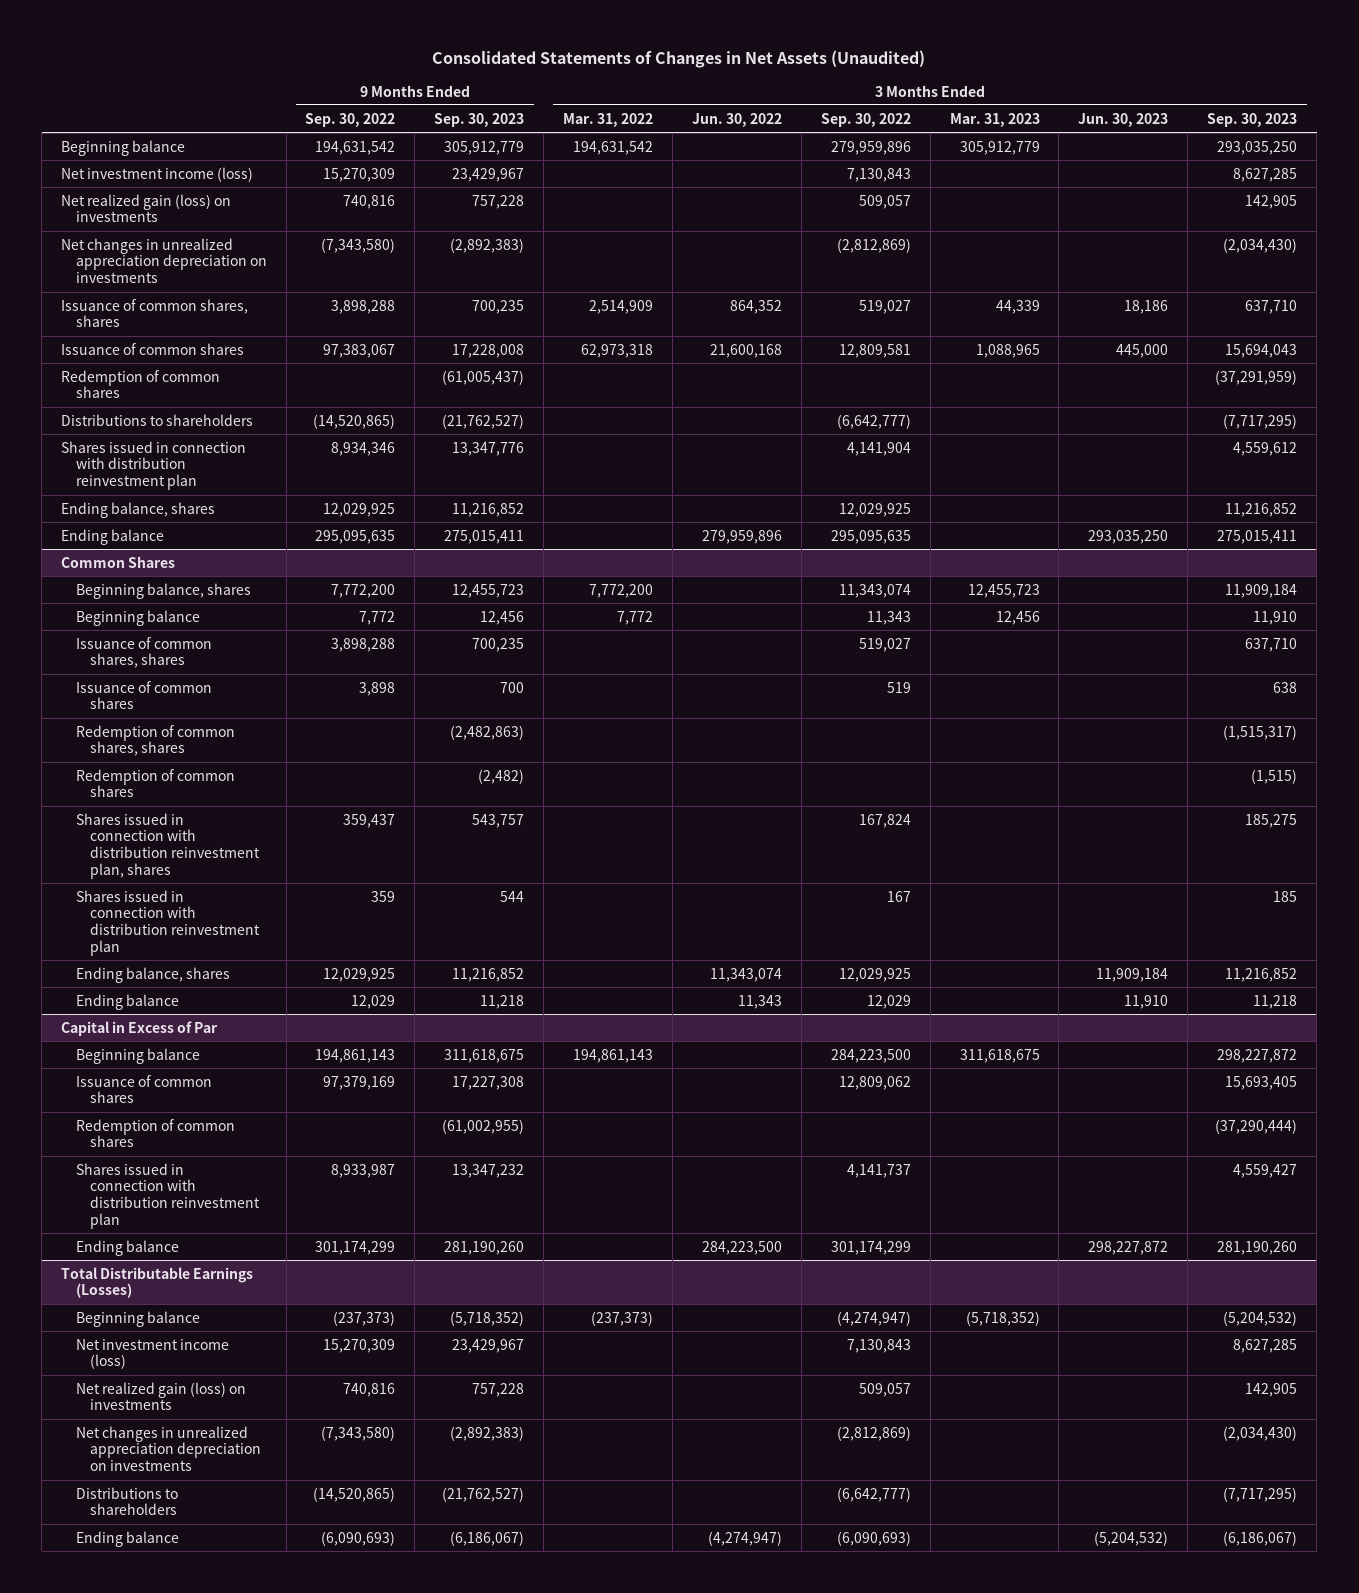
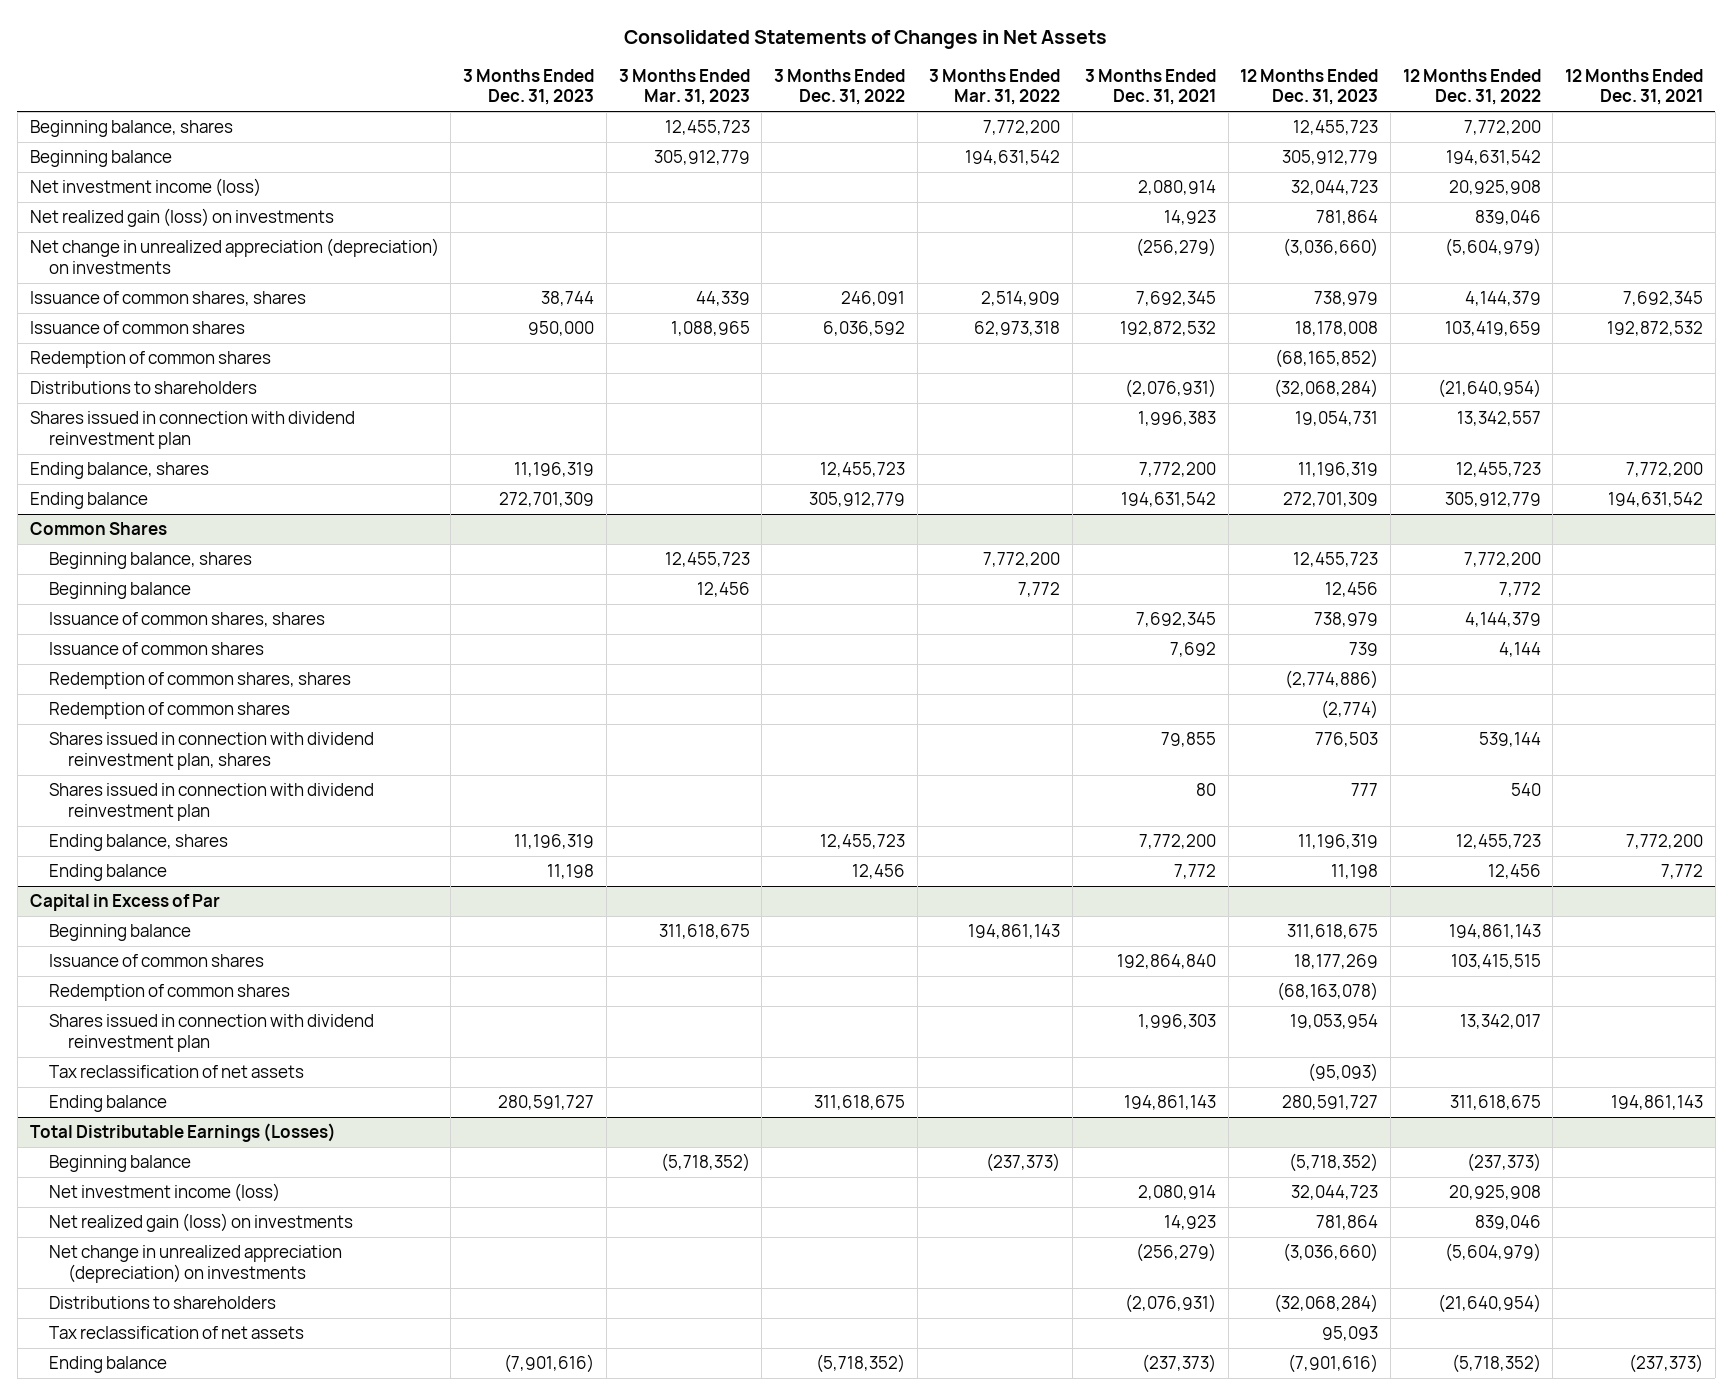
- Consolidated Statements of Changes in Net Assets (Unaudited)
+ Consolidated Statements of Changes in Net Assets
- | 9 Months Ended Sep. 30, 2022 | 9 Months Ended Sep. 30, 2023 | 3 Months Ended Mar. 31, 2022 | 3 Months Ended Jun. 30, 2022 | 3 Months Ended Sep. 30, 2022 | 3 Months Ended Mar. 31, 2023 | 3 Months Ended Jun. 30, 2023 | 3 Months Ended Sep. 30, 2023
+ | 3 Months Ended Dec. 31, 2023 | 3 Months Ended Mar. 31, 2023 | 3 Months Ended Dec. 31, 2022 | 3 Months Ended Mar. 31, 2022 | 3 Months Ended Dec. 31, 2021 | 12 Months Ended Dec. 31, 2023 | 12 Months Ended Dec. 31, 2022 | 12 Months Ended Dec. 31, 2021
+ Beginning balance, shares | | 12,455,723 | | 7,772,200 | | 12,455,723 | 7,772,200 |
- Net changes in unrealized appreciation depreciation on investments | (7,343,580) | (2,892,383) | | | (2,812,869) | | | (2,034,430)
+ Net change in unrealized appreciation (depreciation) on investments | | | | | (256,279) | (3,036,660) | (5,604,979) |
- Shares issued in connection with distribution reinvestment plan | 8,934,346 | 13,347,776 | | | 4,141,904 | | | 4,559,612
+ Shares issued in connection with dividend reinvestment plan | | | | | 1,996,383 | 19,054,731 | 13,342,557 |
@ Common Shares
- Shares issued in connection with distribution reinvestment plan, shares | 359,437 | 543,757 | | | 167,824 | | | 185,275
- Shares issued in connection with distribution reinvestment plan | 359 | 544 | | | 167 | | | 185
+ Shares issued in connection with dividend reinvestment plan, shares | | | | | 79,855 | 776,503 | 539,144 |
+ Shares issued in connection with dividend reinvestment plan | | | | | 80 | 777 | 540 |
@ Capital in Excess of Par
- Shares issued in connection with distribution reinvestment plan | 8,933,987 | 13,347,232 | | | 4,141,737 | | | 4,559,427
+ Shares issued in connection with dividend reinvestment plan | | | | | 1,996,303 | 19,053,954 | 13,342,017 |
+ Tax reclassification of net assets | | | | | | (95,093) | |
@ Total Distributable Earnings (Losses)
- Net changes in unrealized appreciation depreciation on investments | (7,343,580) | (2,892,383) | | | (2,812,869) | | | (2,034,430)
+ Net change in unrealized appreciation (depreciation) on investments | | | | | (256,279) | (3,036,660) | (5,604,979) |
+ Tax reclassification of net assets | | | | | | 95,093 | |

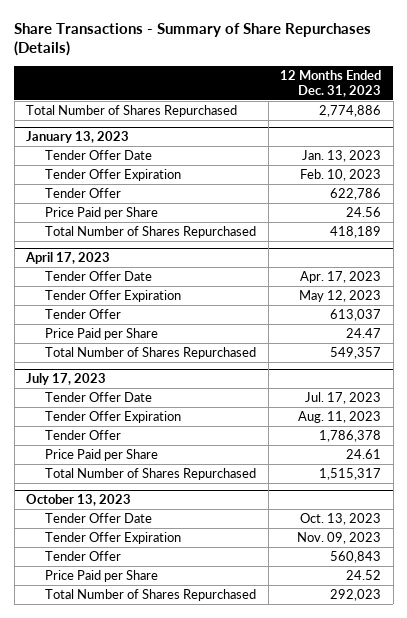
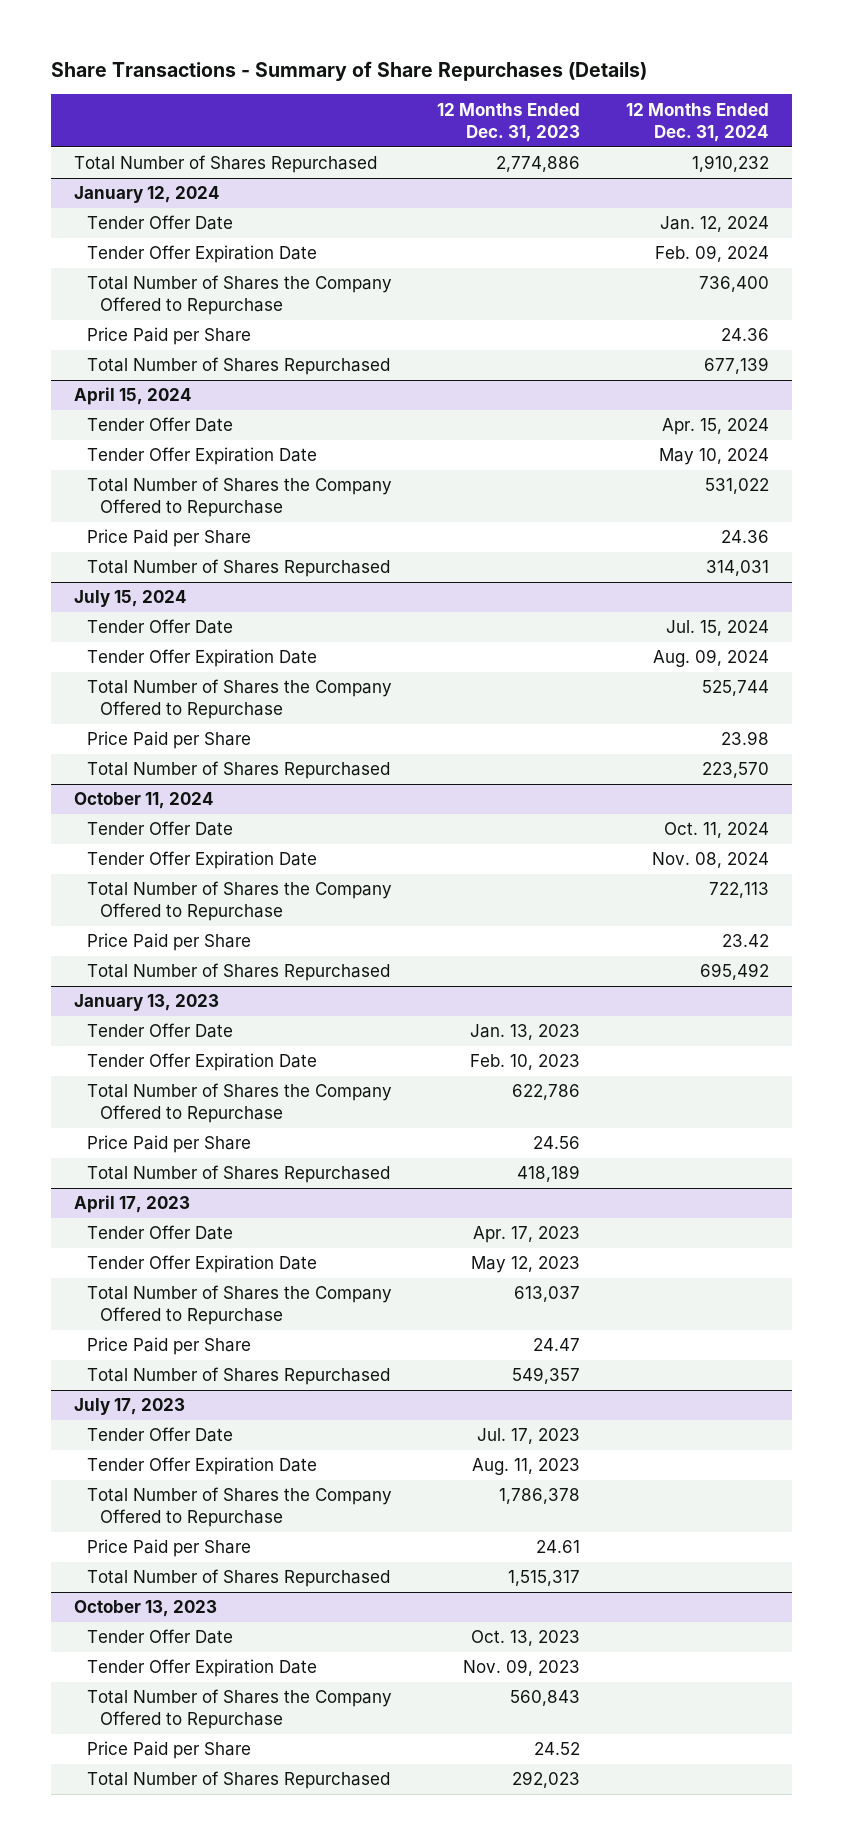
- | 12 Months Ended Dec. 31, 2023
+ | 12 Months Ended Dec. 31, 2023 | 12 Months Ended Dec. 31, 2024
+ January 12, 2024
+ Tender Offer Date | | Jan. 12, 2024
+ Tender Offer Expiration Date | | Feb. 09, 2024
+ Total Number of Shares the Company Offered to Repurchase | | 736,400
+ Price Paid per Share | | 24.36
+ Total Number of Shares Repurchased | | 677,139
+ April 15, 2024
+ Tender Offer Date | | Apr. 15, 2024
+ Tender Offer Expiration Date | | May 10, 2024
+ Total Number of Shares the Company Offered to Repurchase | | 531,022
+ Price Paid per Share | | 24.36
+ Total Number of Shares Repurchased | | 314,031
+ July 15, 2024
+ Tender Offer Date | | Jul. 15, 2024
+ Tender Offer Expiration Date | | Aug. 09, 2024
+ Total Number of Shares the Company Offered to Repurchase | | 525,744
+ Price Paid per Share | | 23.98
+ Total Number of Shares Repurchased | | 223,570
+ October 11, 2024
+ Tender Offer Date | | Oct. 11, 2024
+ Tender Offer Expiration Date | | Nov. 08, 2024
+ Total Number of Shares the Company Offered to Repurchase | | 722,113
+ Price Paid per Share | | 23.42
+ Total Number of Shares Repurchased | | 695,492
@ January 13, 2023
- Tender Offer Expiration | Feb. 10, 2023
- Tender Offer | 622,786
+ Tender Offer Expiration Date | Feb. 10, 2023 |
+ Total Number of Shares the Company Offered to Repurchase | 622,786 |
@ April 17, 2023
- Tender Offer Expiration | May 12, 2023
- Tender Offer | 613,037
+ Tender Offer Expiration Date | May 12, 2023 |
+ Total Number of Shares the Company Offered to Repurchase | 613,037 |
@ July 17, 2023
- Tender Offer Expiration | Aug. 11, 2023
- Tender Offer | 1,786,378
+ Tender Offer Expiration Date | Aug. 11, 2023 |
+ Total Number of Shares the Company Offered to Repurchase | 1,786,378 |
@ October 13, 2023
- Tender Offer Expiration | Nov. 09, 2023
- Tender Offer | 560,843
+ Tender Offer Expiration Date | Nov. 09, 2023 |
+ Total Number of Shares the Company Offered to Repurchase | 560,843 |

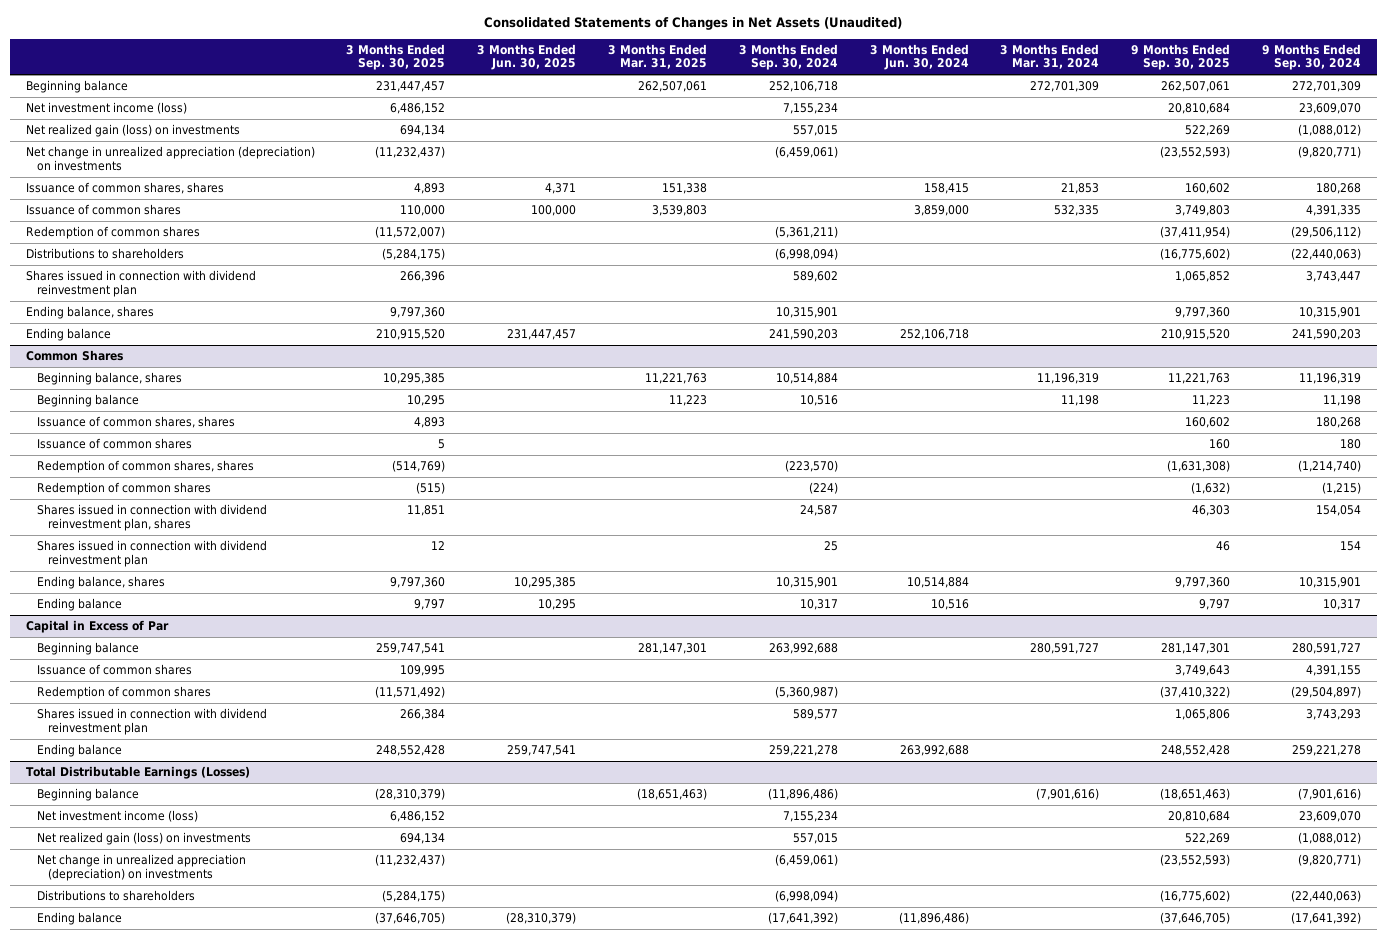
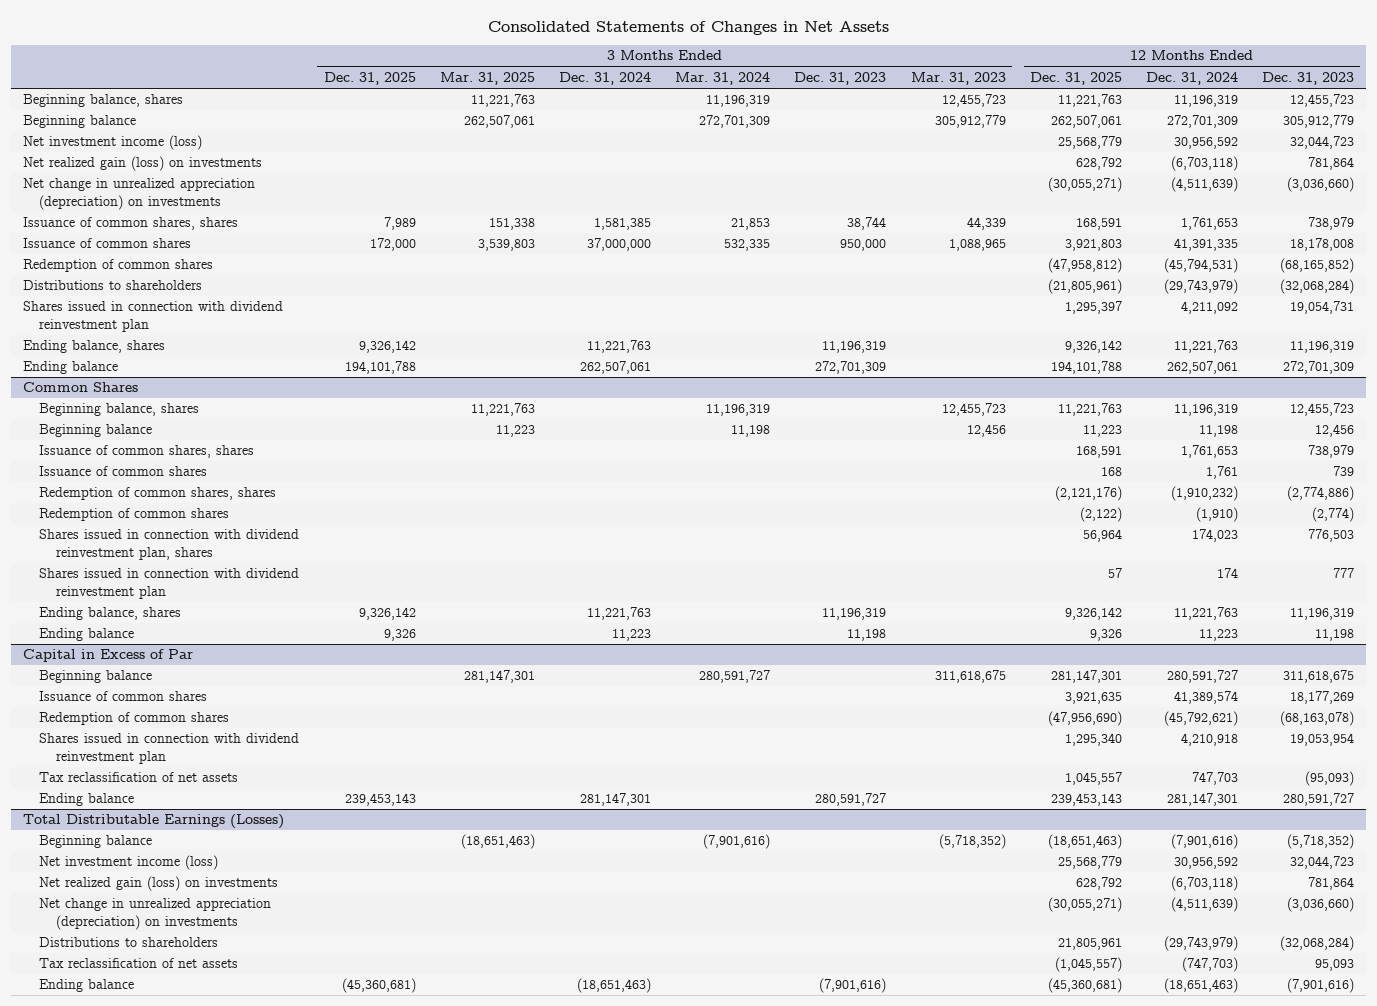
- Consolidated Statements of Changes in Net Assets (Unaudited)
+ Consolidated Statements of Changes in Net Assets
- | 3 Months Ended Sep. 30, 2025 | 3 Months Ended Jun. 30, 2025 | 3 Months Ended Mar. 31, 2025 | 3 Months Ended Sep. 30, 2024 | 3 Months Ended Jun. 30, 2024 | 3 Months Ended Mar. 31, 2024 | 9 Months Ended Sep. 30, 2025 | 9 Months Ended Sep. 30, 2024
+ | 3 Months Ended Dec. 31, 2025 | 3 Months Ended Mar. 31, 2025 | 3 Months Ended Dec. 31, 2024 | 3 Months Ended Mar. 31, 2024 | 3 Months Ended Dec. 31, 2023 | 3 Months Ended Mar. 31, 2023 | 12 Months Ended Dec. 31, 2025 | 12 Months Ended Dec. 31, 2024 | 12 Months Ended Dec. 31, 2023
+ Beginning balance, shares | | 11,221,763 | | 11,196,319 | | 12,455,723 | 11,221,763 | 11,196,319 | 12,455,723
@ Capital in Excess of Par
+ Tax reclassification of net assets | | | | | | | 1,045,557 | 747,703 | (95,093)
@ Total Distributable Earnings (Losses)
+ Tax reclassification of net assets | | | | | | | (1,045,557) | (747,703) | 95,093

